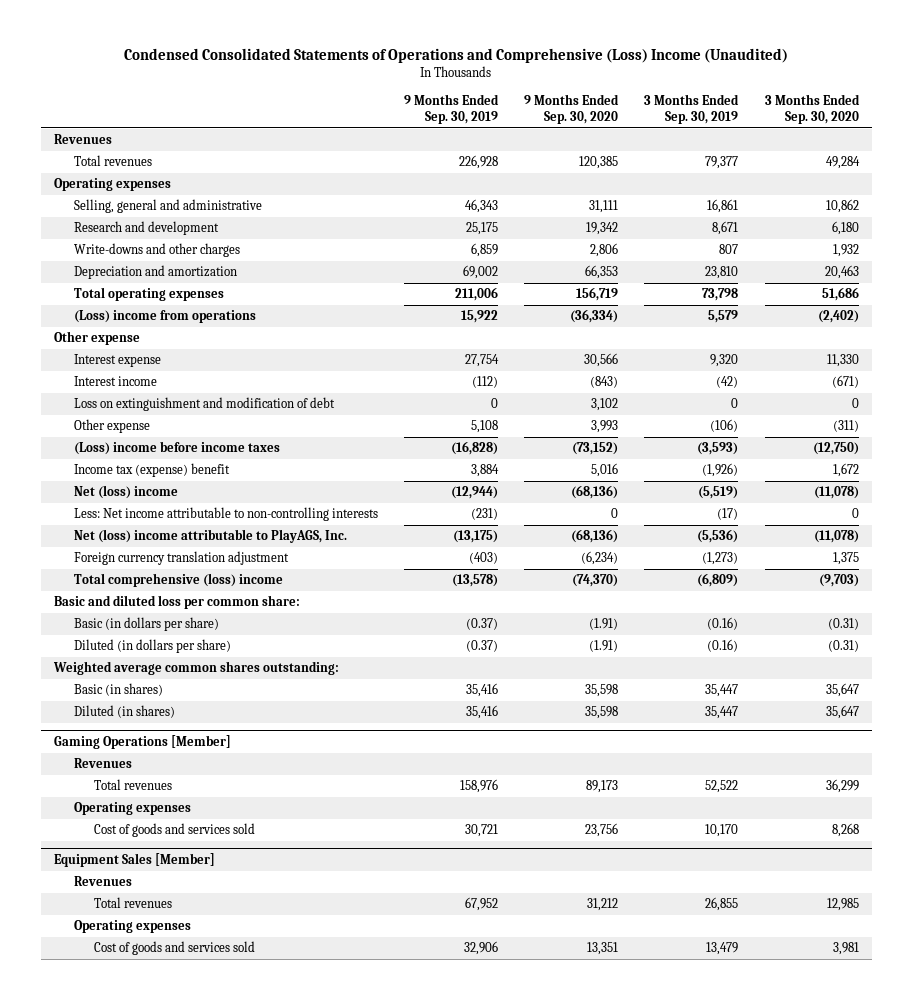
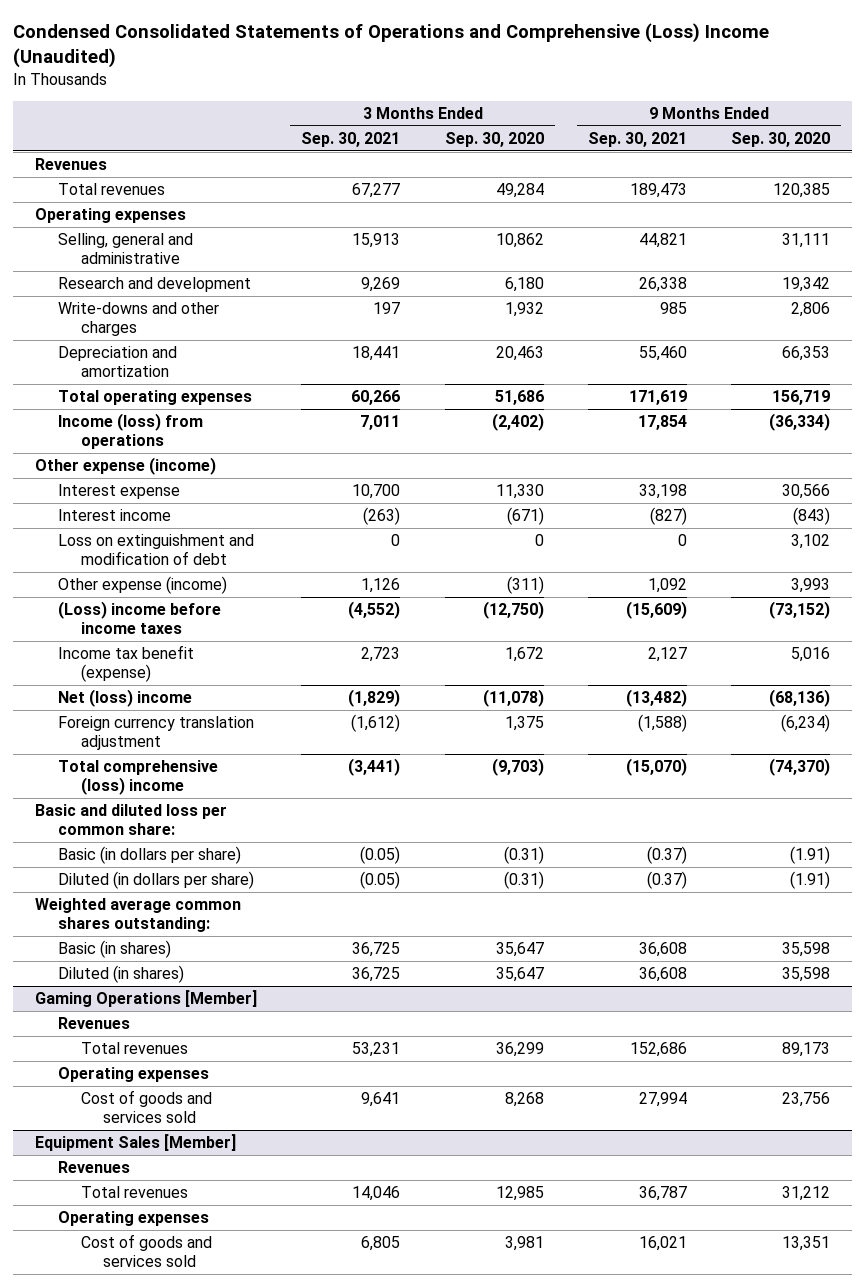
- | 9 Months Ended Sep. 30, 2019 | 9 Months Ended Sep. 30, 2020 | 3 Months Ended Sep. 30, 2019 | 3 Months Ended Sep. 30, 2020
+ | 3 Months Ended Sep. 30, 2021 | 3 Months Ended Sep. 30, 2020 | 9 Months Ended Sep. 30, 2021 | 9 Months Ended Sep. 30, 2020
- (Loss) income from operations | 15,922 | (36,334) | 5,579 | (2,402)
- Other expense
+ Income (loss) from operations | 7,011 | (2,402) | 17,854 | (36,334)
+ Other expense (income)
- Other expense | 5,108 | 3,993 | (106) | (311)
+ Other expense (income) | 1,126 | (311) | 1,092 | 3,993
- Income tax (expense) benefit | 3,884 | 5,016 | (1,926) | 1,672
+ Income tax benefit (expense) | 2,723 | 1,672 | 2,127 | 5,016
- Less: Net income attributable to non-controlling interests | (231) | 0 | (17) | 0
- Net (loss) income attributable to PlayAGS, Inc. | (13,175) | (68,136) | (5,536) | (11,078)

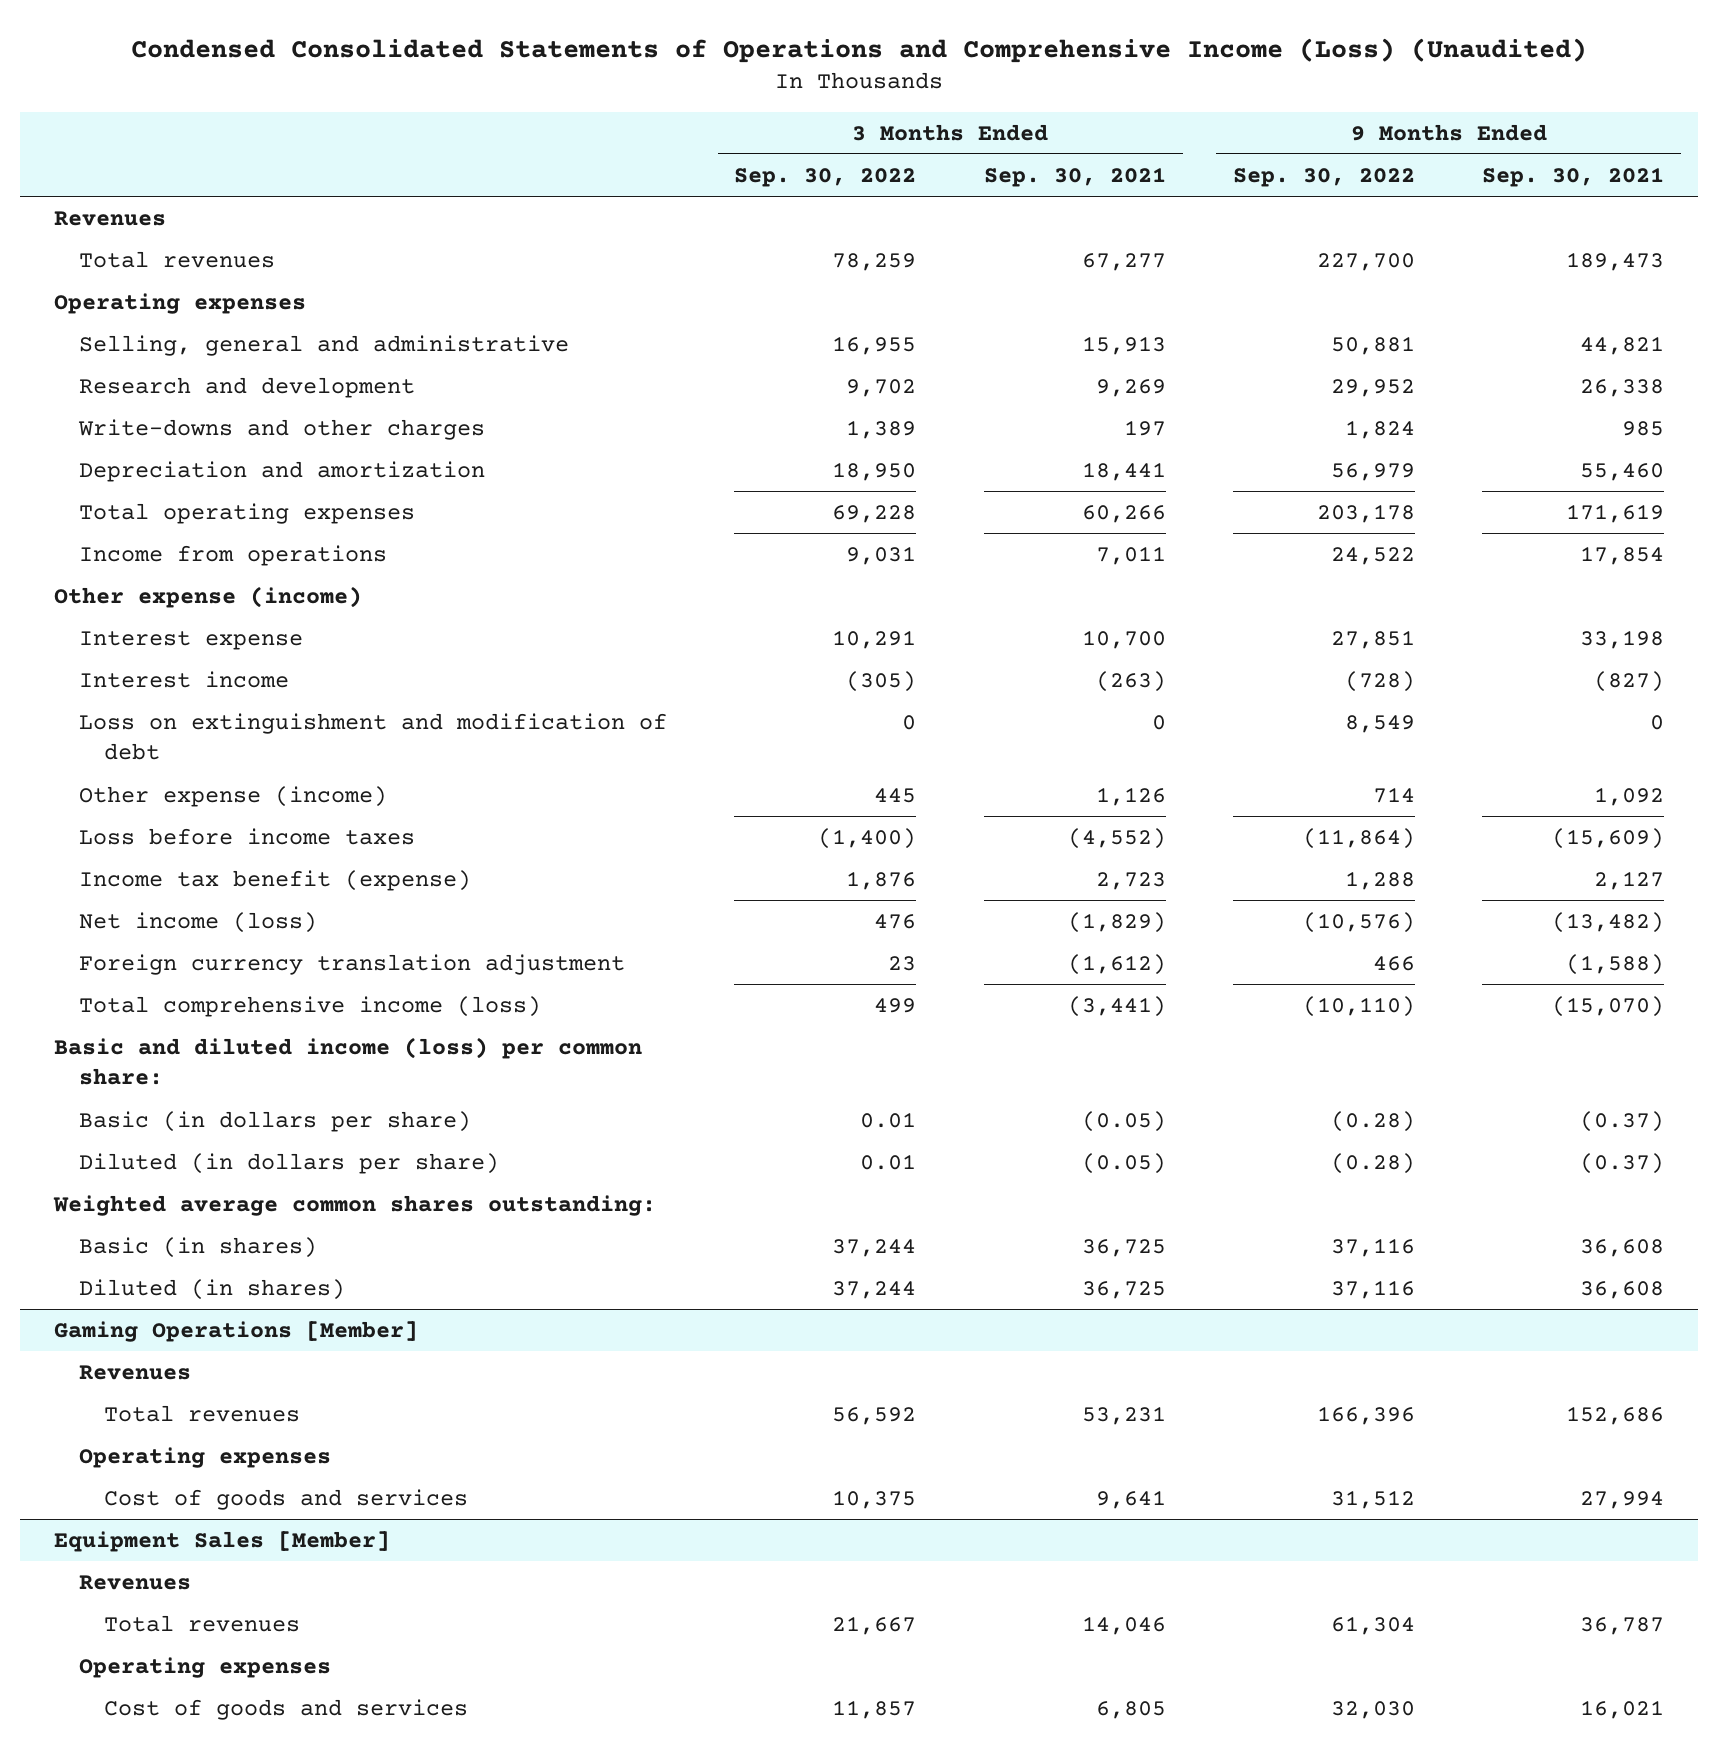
- Condensed Consolidated Statements of Operations and Comprehensive (Loss) Income (Unaudited)
+ Condensed Consolidated Statements of Operations and Comprehensive Income (Loss) (Unaudited)
- | 3 Months Ended Sep. 30, 2021 | 3 Months Ended Sep. 30, 2020 | 9 Months Ended Sep. 30, 2021 | 9 Months Ended Sep. 30, 2020
+ | 3 Months Ended Sep. 30, 2022 | 3 Months Ended Sep. 30, 2021 | 9 Months Ended Sep. 30, 2022 | 9 Months Ended Sep. 30, 2021
- Income (loss) from operations | 7,011 | (2,402) | 17,854 | (36,334)
+ Income from operations | 9,031 | 7,011 | 24,522 | 17,854
- (Loss) income before income taxes | (4,552) | (12,750) | (15,609) | (73,152)
+ Loss before income taxes | (1,400) | (4,552) | (11,864) | (15,609)
- Net (loss) income | (1,829) | (11,078) | (13,482) | (68,136)
+ Net income (loss) | 476 | (1,829) | (10,576) | (13,482)
- Total comprehensive (loss) income | (3,441) | (9,703) | (15,070) | (74,370)
- Basic and diluted loss per common share:
+ Total comprehensive income (loss) | 499 | (3,441) | (10,110) | (15,070)
+ Basic and diluted income (loss) per common share:
@ Gaming Operations [Member]
- Cost of goods and services sold | 9,641 | 8,268 | 27,994 | 23,756
+ Cost of goods and services | 10,375 | 9,641 | 31,512 | 27,994
@ Equipment Sales [Member]
- Cost of goods and services sold | 6,805 | 3,981 | 16,021 | 13,351
+ Cost of goods and services | 11,857 | 6,805 | 32,030 | 16,021

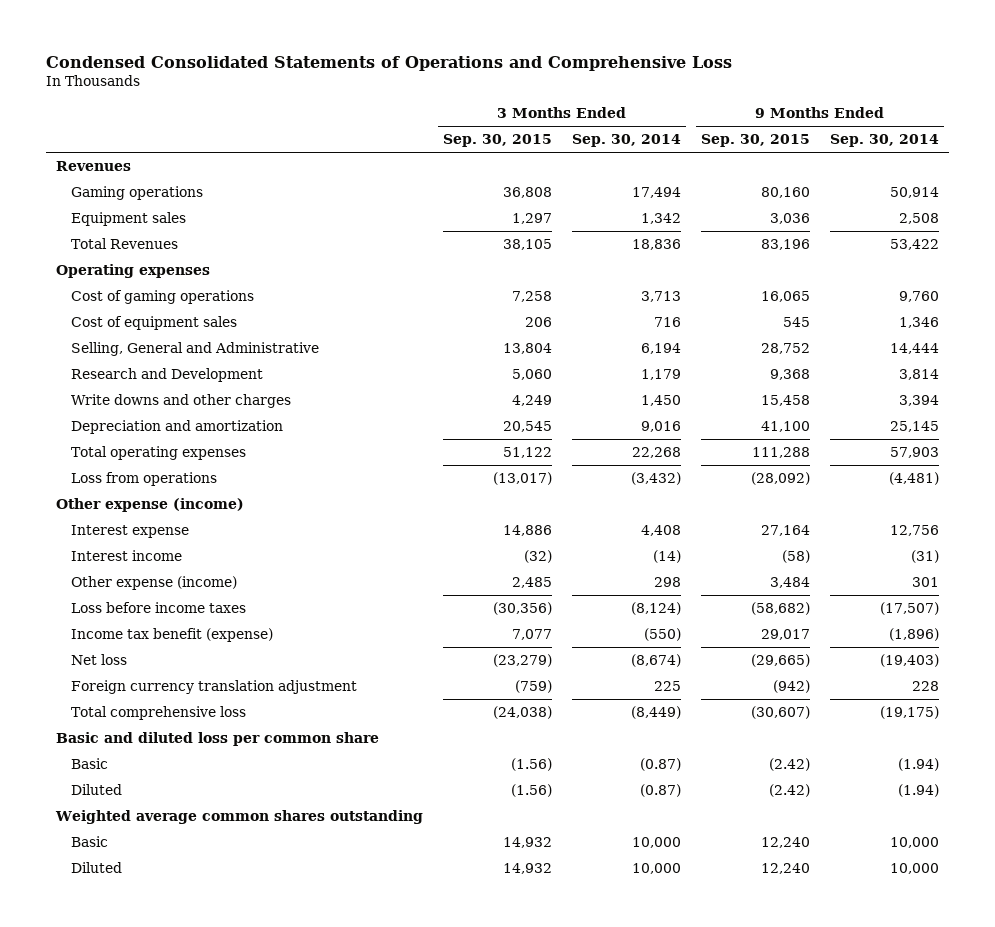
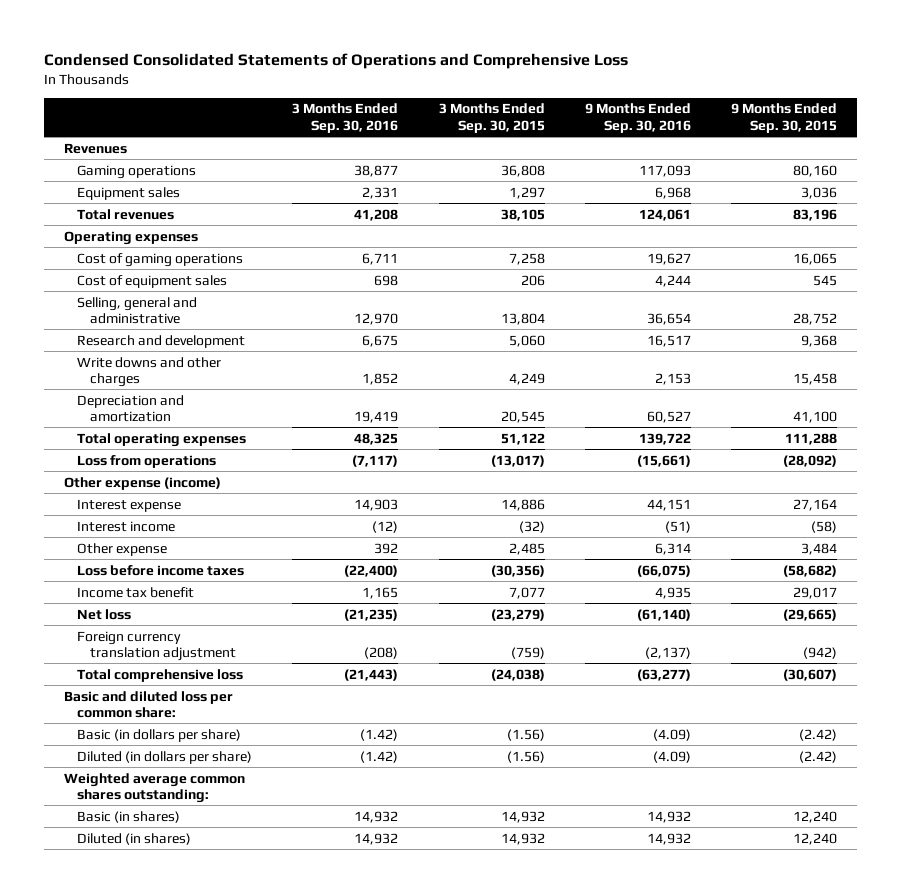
- | 3 Months Ended Sep. 30, 2015 | 3 Months Ended Sep. 30, 2014 | 9 Months Ended Sep. 30, 2015 | 9 Months Ended Sep. 30, 2014
+ | 3 Months Ended Sep. 30, 2016 | 3 Months Ended Sep. 30, 2015 | 9 Months Ended Sep. 30, 2016 | 9 Months Ended Sep. 30, 2015
- Total Revenues | 38,105 | 18,836 | 83,196 | 53,422
+ Total revenues | 41,208 | 38,105 | 124,061 | 83,196
- Selling, General and Administrative | 13,804 | 6,194 | 28,752 | 14,444
- Research and Development | 5,060 | 1,179 | 9,368 | 3,814
+ Selling, general and administrative | 12,970 | 13,804 | 36,654 | 28,752
+ Research and development | 6,675 | 5,060 | 16,517 | 9,368
- Other expense (income) | 2,485 | 298 | 3,484 | 301
+ Other expense | 392 | 2,485 | 6,314 | 3,484
- Income tax benefit (expense) | 7,077 | (550) | 29,017 | (1,896)
+ Income tax benefit | 1,165 | 7,077 | 4,935 | 29,017
- Basic and diluted loss per common share
- Basic | (1.56) | (0.87) | (2.42) | (1.94)
- Diluted | (1.56) | (0.87) | (2.42) | (1.94)
- Weighted average common shares outstanding
- Basic | 14,932 | 10,000 | 12,240 | 10,000
- Diluted | 14,932 | 10,000 | 12,240 | 10,000
+ Basic and diluted loss per common share:
+ Basic (in dollars per share) | (1.42) | (1.56) | (4.09) | (2.42)
+ Diluted (in dollars per share) | (1.42) | (1.56) | (4.09) | (2.42)
+ Weighted average common shares outstanding:
+ Basic (in shares) | 14,932 | 14,932 | 14,932 | 12,240
+ Diluted (in shares) | 14,932 | 14,932 | 14,932 | 12,240

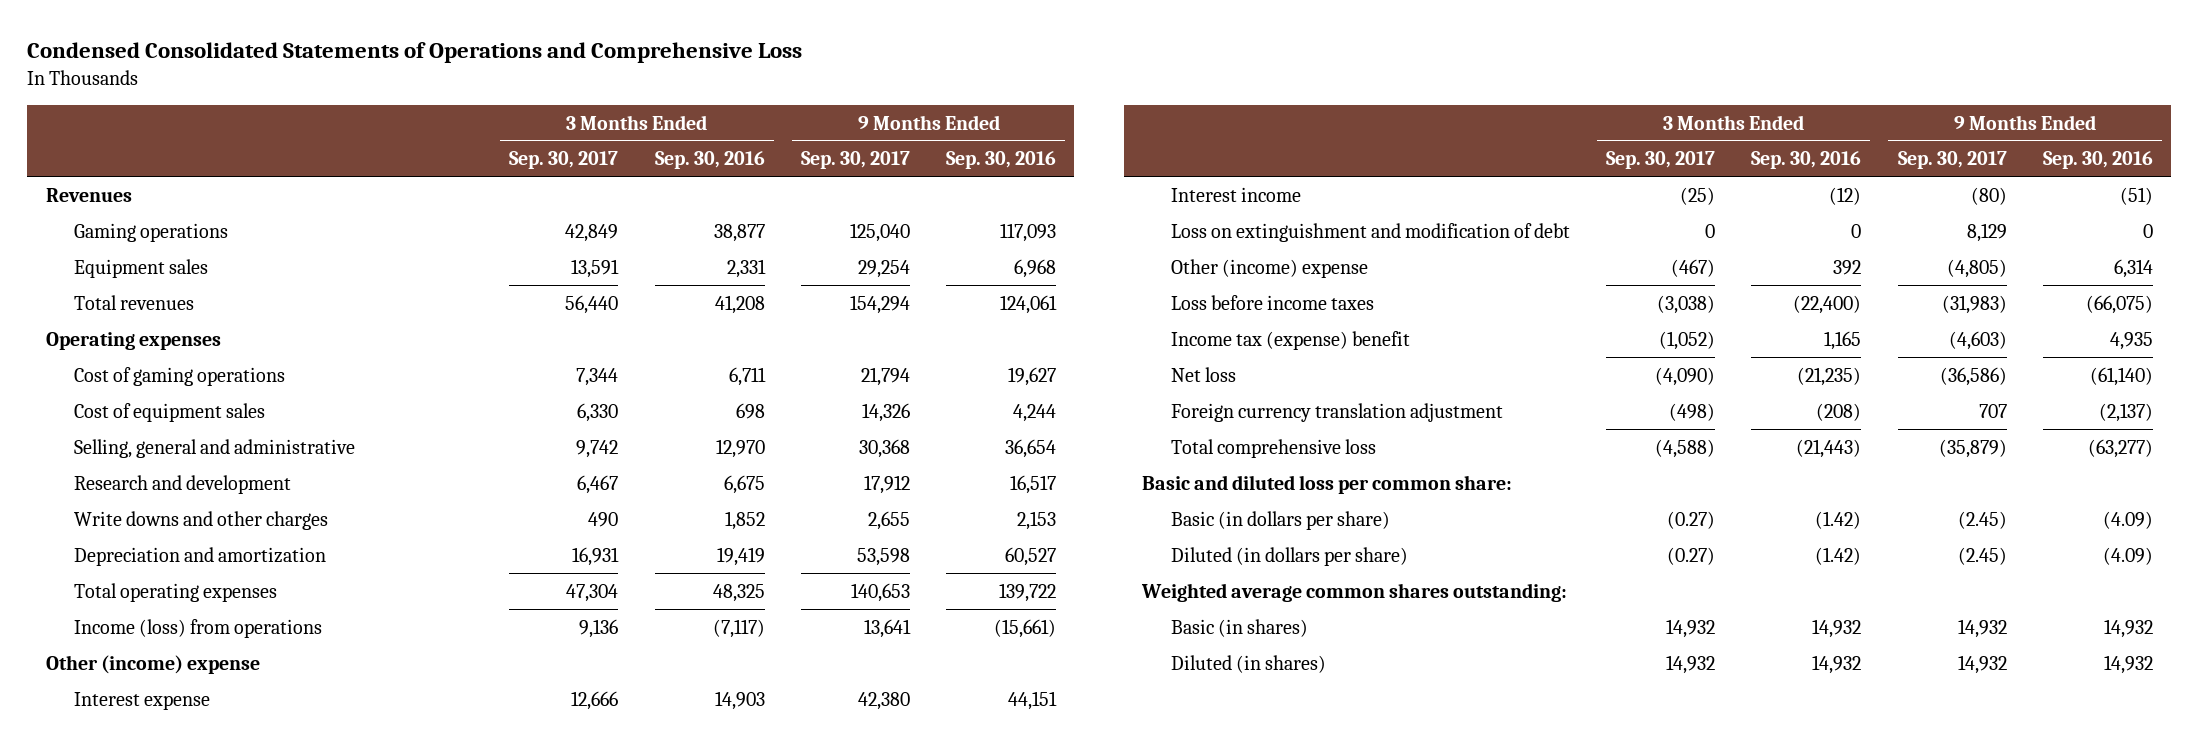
- | 3 Months Ended Sep. 30, 2016 | 3 Months Ended Sep. 30, 2015 | 9 Months Ended Sep. 30, 2016 | 9 Months Ended Sep. 30, 2015
+ | 3 Months Ended Sep. 30, 2017 | 3 Months Ended Sep. 30, 2016 | 9 Months Ended Sep. 30, 2017 | 9 Months Ended Sep. 30, 2016
- Loss from operations | (7,117) | (13,017) | (15,661) | (28,092)
- Other expense (income)
+ Income (loss) from operations | 9,136 | (7,117) | 13,641 | (15,661)
+ Other (income) expense
- Other expense | 392 | 2,485 | 6,314 | 3,484
+ Loss on extinguishment and modification of debt | 0 | 0 | 8,129 | 0
+ Other (income) expense | (467) | 392 | (4,805) | 6,314
- Income tax benefit | 1,165 | 7,077 | 4,935 | 29,017
+ Income tax (expense) benefit | (1,052) | 1,165 | (4,603) | 4,935

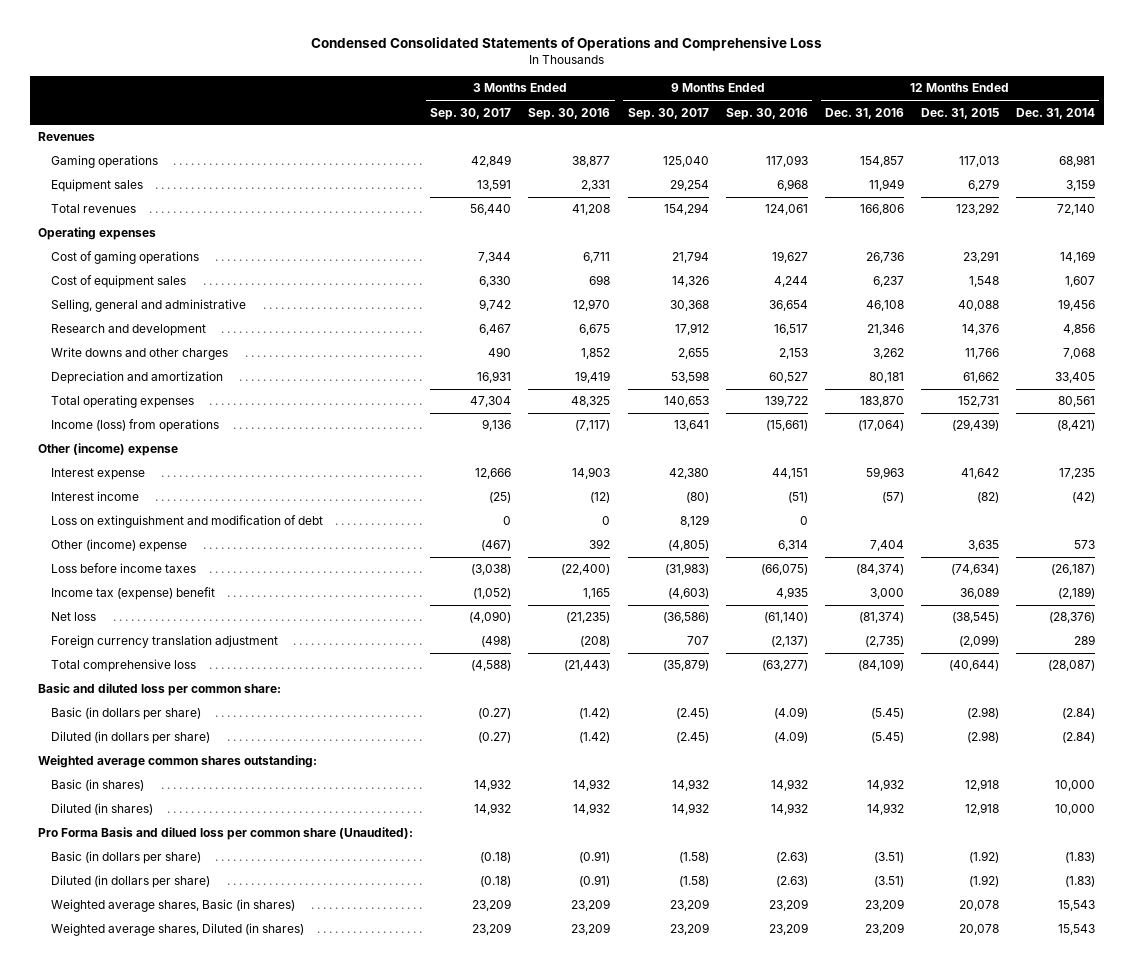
- | 3 Months Ended Sep. 30, 2017 | 3 Months Ended Sep. 30, 2016 | 9 Months Ended Sep. 30, 2017 | 9 Months Ended Sep. 30, 2016
+ | 3 Months Ended Sep. 30, 2017 | 3 Months Ended Sep. 30, 2016 | 9 Months Ended Sep. 30, 2017 | 9 Months Ended Sep. 30, 2016 | 12 Months Ended Dec. 31, 2016 | 12 Months Ended Dec. 31, 2015 | 12 Months Ended Dec. 31, 2014
+ Pro Forma Basis and dilued loss per common share (Unaudited):
+ Basic (in dollars per share) | (0.18) | (0.91) | (1.58) | (2.63) | (3.51) | (1.92) | (1.83)
+ Diluted (in dollars per share) | (0.18) | (0.91) | (1.58) | (2.63) | (3.51) | (1.92) | (1.83)
+ Weighted average shares, Basic (in shares) | 23,209 | 23,209 | 23,209 | 23,209 | 23,209 | 20,078 | 15,543
+ Weighted average shares, Diluted (in shares) | 23,209 | 23,209 | 23,209 | 23,209 | 23,209 | 20,078 | 15,543

